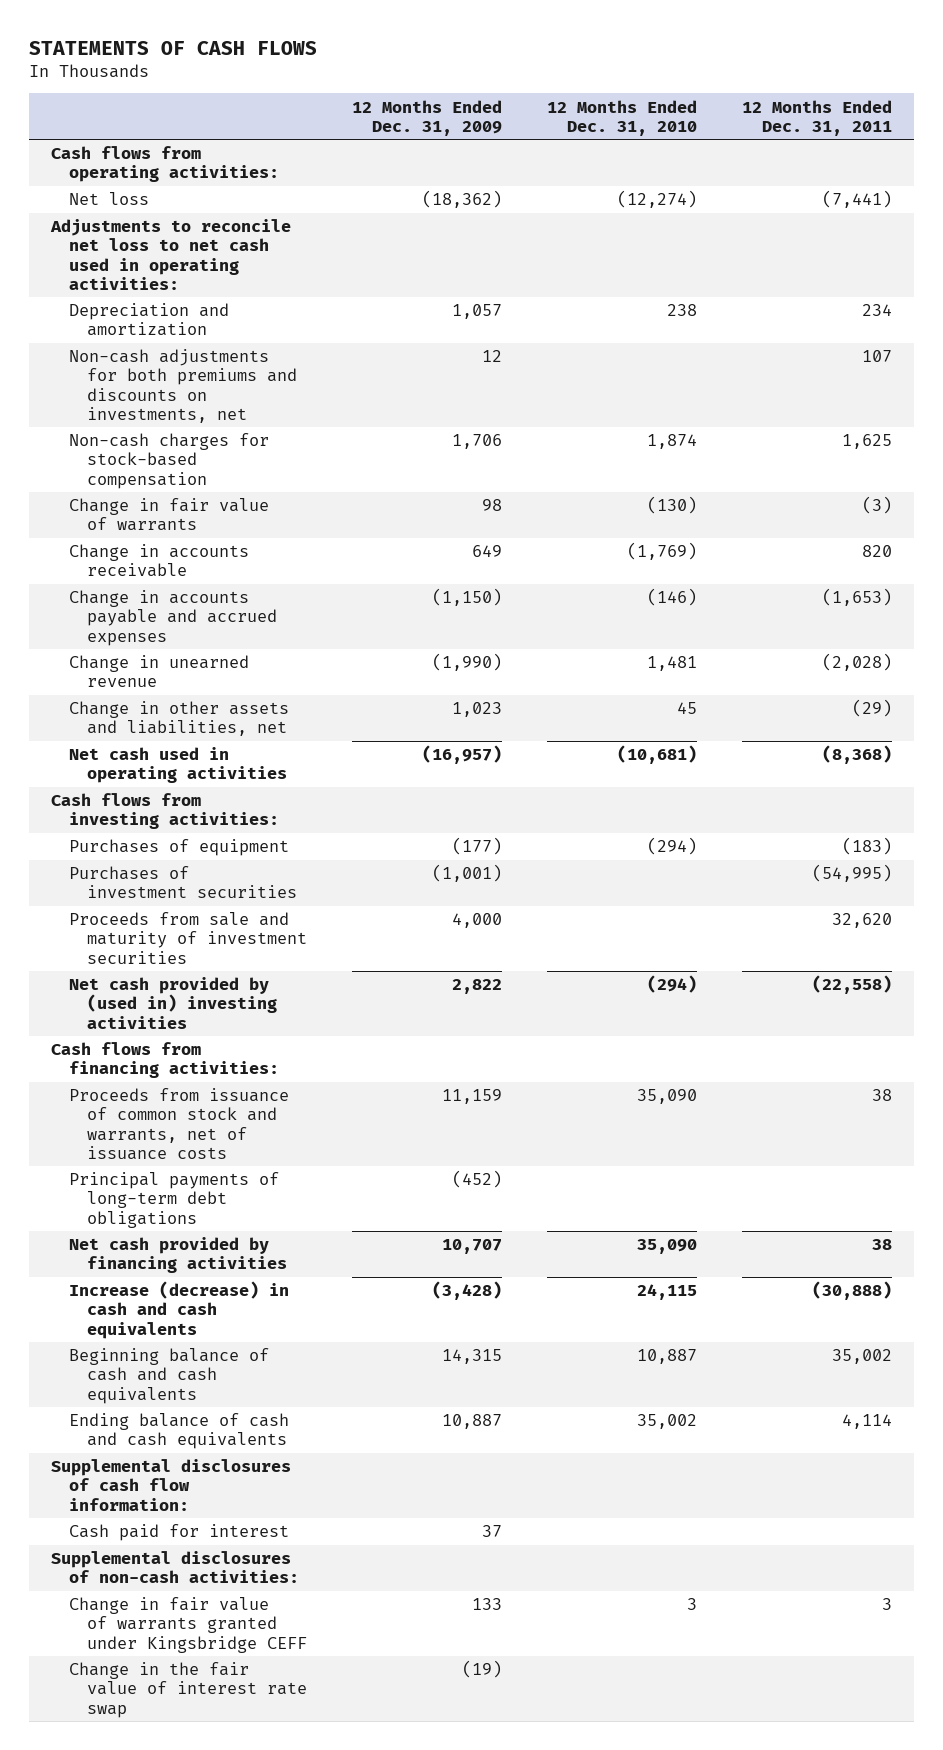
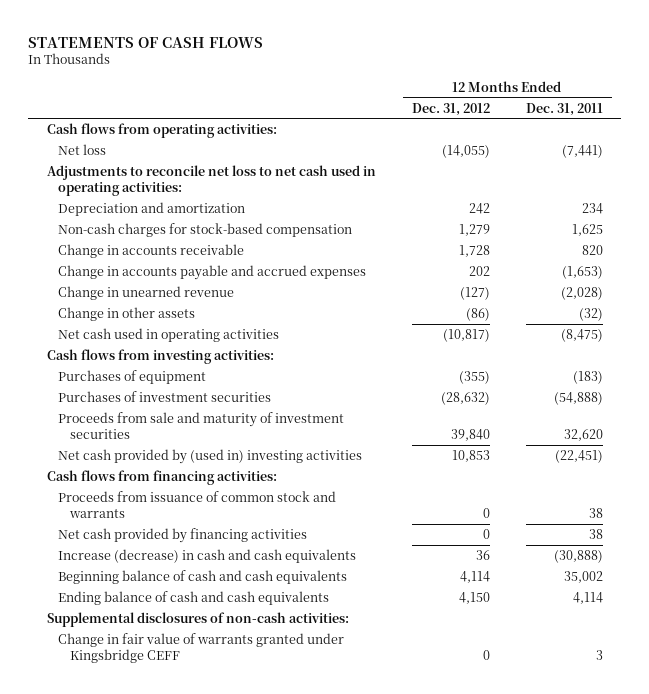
- | 12 Months Ended Dec. 31, 2009 | 12 Months Ended Dec. 31, 2010 | 12 Months Ended Dec. 31, 2011
+ | 12 Months Ended Dec. 31, 2012 | 12 Months Ended Dec. 31, 2011
- Non-cash adjustments for both premiums and discounts on investments, net | 12 | | 107
- Change in fair value of warrants | 98 | (130) | (3)
- Change in other assets and liabilities, net | 1,023 | 45 | (29)
- Net cash used in operating activities | (16,957) | (10,681) | (8,368)
+ Change in other assets | (86) | (32)
+ Net cash used in operating activities | (10,817) | (8,475)
- Purchases of investment securities | (1,001) | | (54,995)
+ Purchases of investment securities | (28,632) | (54,888)
- Net cash provided by (used in) investing activities | 2,822 | (294) | (22,558)
+ Net cash provided by (used in) investing activities | 10,853 | (22,451)
- Proceeds from issuance of common stock and warrants, net of issuance costs | 11,159 | 35,090 | 38
- Principal payments of long-term debt obligations | (452) | |
+ Proceeds from issuance of common stock and warrants | 0 | 38
- Supplemental disclosures of cash flow information:
- Cash paid for interest | 37 | |
- Change in the fair value of interest rate swap | (19) | |

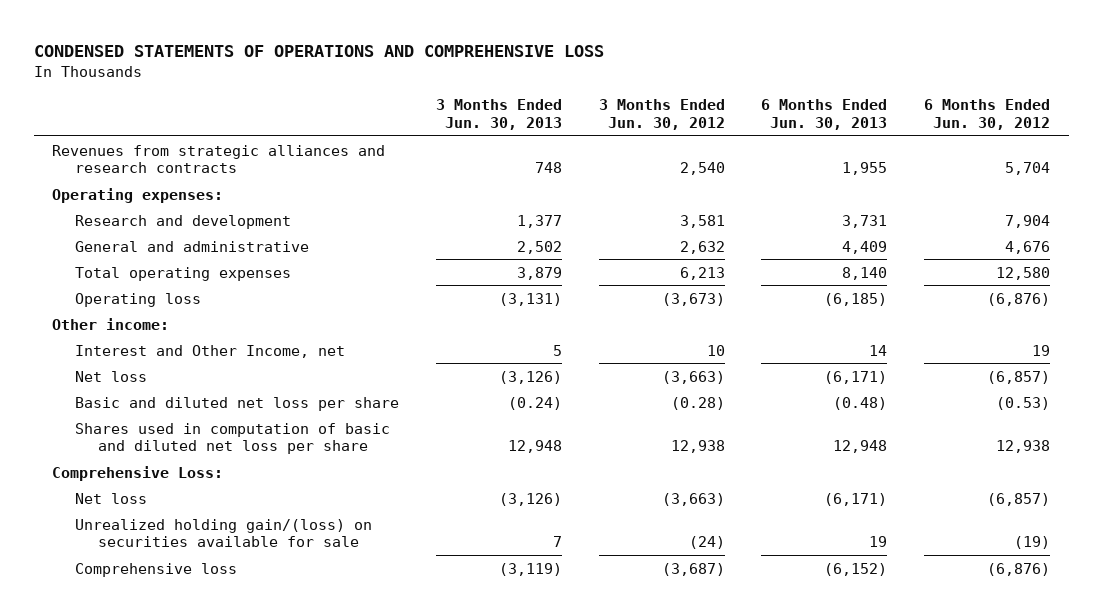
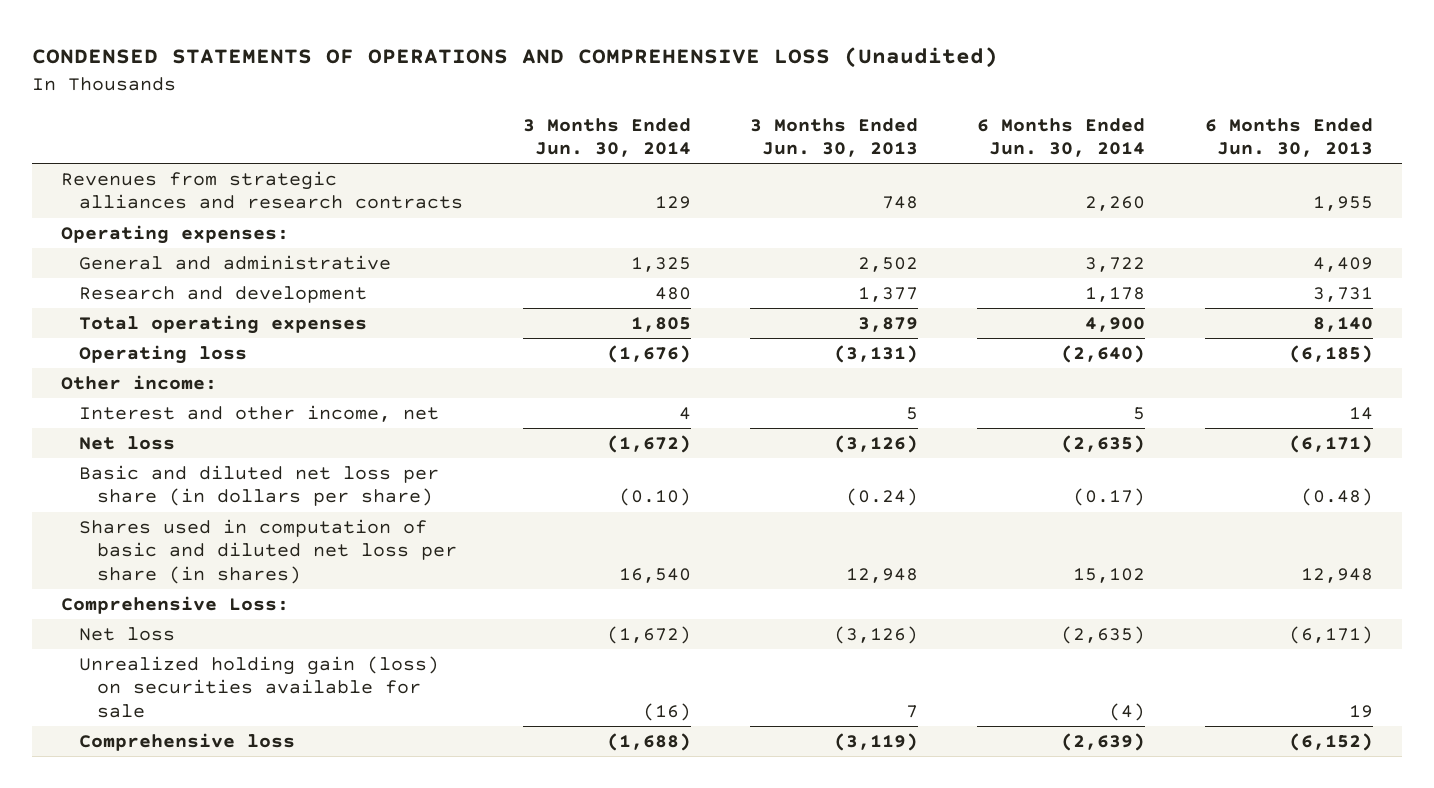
- CONDENSED STATEMENTS OF OPERATIONS AND COMPREHENSIVE LOSS
+ CONDENSED STATEMENTS OF OPERATIONS AND COMPREHENSIVE LOSS (Unaudited)
- | 3 Months Ended Jun. 30, 2013 | 3 Months Ended Jun. 30, 2012 | 6 Months Ended Jun. 30, 2013 | 6 Months Ended Jun. 30, 2012
+ | 3 Months Ended Jun. 30, 2014 | 3 Months Ended Jun. 30, 2013 | 6 Months Ended Jun. 30, 2014 | 6 Months Ended Jun. 30, 2013
moved down: Research and development | 480 | 1,377 | 1,178 | 3,731
- Interest and Other Income, net | 5 | 10 | 14 | 19
+ Interest and other income, net | 4 | 5 | 5 | 14
- Basic and diluted net loss per share | (0.24) | (0.28) | (0.48) | (0.53)
- Shares used in computation of basic and diluted net loss per share | 12,948 | 12,938 | 12,948 | 12,938
+ Basic and diluted net loss per share (in dollars per share) | (0.10) | (0.24) | (0.17) | (0.48)
+ Shares used in computation of basic and diluted net loss per share (in shares) | 16,540 | 12,948 | 15,102 | 12,948
- Unrealized holding gain/(loss) on securities available for sale | 7 | (24) | 19 | (19)
+ Unrealized holding gain (loss) on securities available for sale | (16) | 7 | (4) | 19

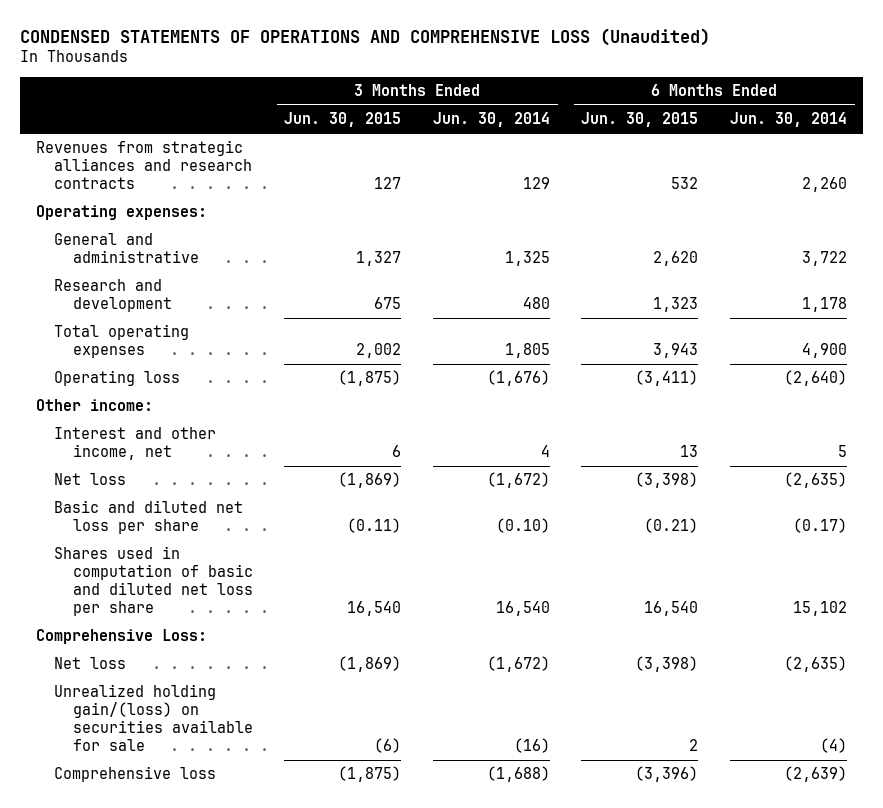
- | 3 Months Ended Jun. 30, 2014 | 3 Months Ended Jun. 30, 2013 | 6 Months Ended Jun. 30, 2014 | 6 Months Ended Jun. 30, 2013
+ | 3 Months Ended Jun. 30, 2015 | 3 Months Ended Jun. 30, 2014 | 6 Months Ended Jun. 30, 2015 | 6 Months Ended Jun. 30, 2014
- Basic and diluted net loss per share (in dollars per share) | (0.10) | (0.24) | (0.17) | (0.48)
- Shares used in computation of basic and diluted net loss per share (in shares) | 16,540 | 12,948 | 15,102 | 12,948
+ Basic and diluted net loss per share | (0.11) | (0.10) | (0.21) | (0.17)
+ Shares used in computation of basic and diluted net loss per share | 16,540 | 16,540 | 16,540 | 15,102
- Unrealized holding gain (loss) on securities available for sale | (16) | 7 | (4) | 19
+ Unrealized holding gain/(loss) on securities available for sale | (6) | (16) | 2 | (4)

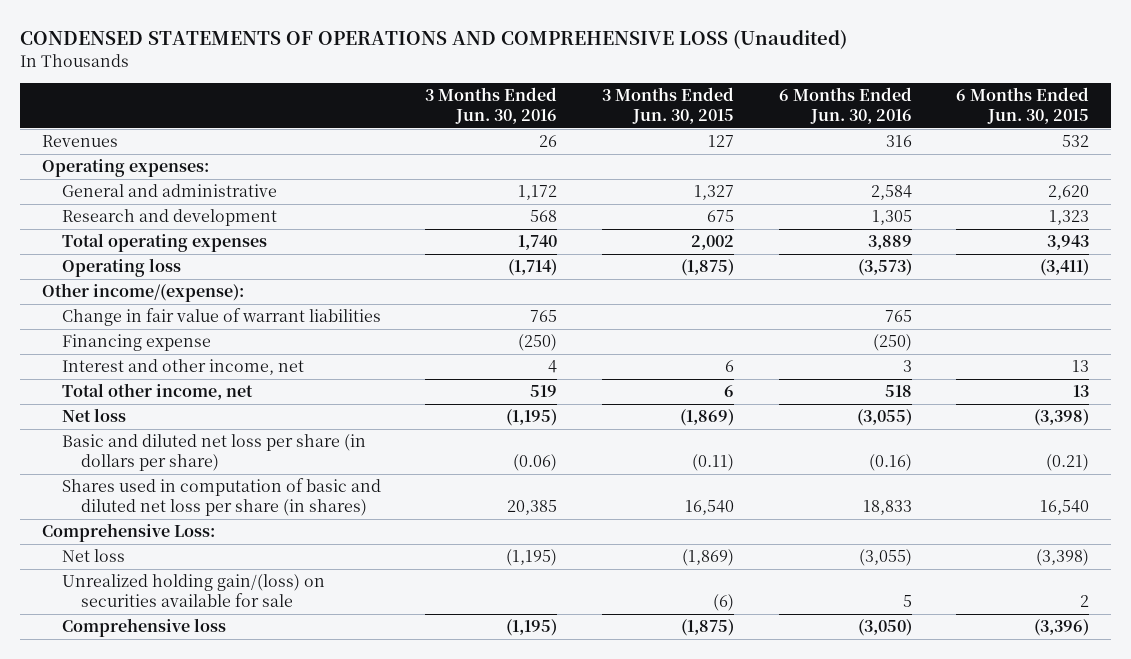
- | 3 Months Ended Jun. 30, 2015 | 3 Months Ended Jun. 30, 2014 | 6 Months Ended Jun. 30, 2015 | 6 Months Ended Jun. 30, 2014
+ | 3 Months Ended Jun. 30, 2016 | 3 Months Ended Jun. 30, 2015 | 6 Months Ended Jun. 30, 2016 | 6 Months Ended Jun. 30, 2015
- Revenues from strategic alliances and research contracts | 127 | 129 | 532 | 2,260
+ Revenues | 26 | 127 | 316 | 532
- Other income:
+ Other income/(expense):
+ Change in fair value of warrant liabilities | 765 | | 765 |
+ Financing expense | (250) | | (250) |
+ Total other income, net | 519 | 6 | 518 | 13
- Basic and diluted net loss per share | (0.11) | (0.10) | (0.21) | (0.17)
- Shares used in computation of basic and diluted net loss per share | 16,540 | 16,540 | 16,540 | 15,102
+ Basic and diluted net loss per share (in dollars per share) | (0.06) | (0.11) | (0.16) | (0.21)
+ Shares used in computation of basic and diluted net loss per share (in shares) | 20,385 | 16,540 | 18,833 | 16,540

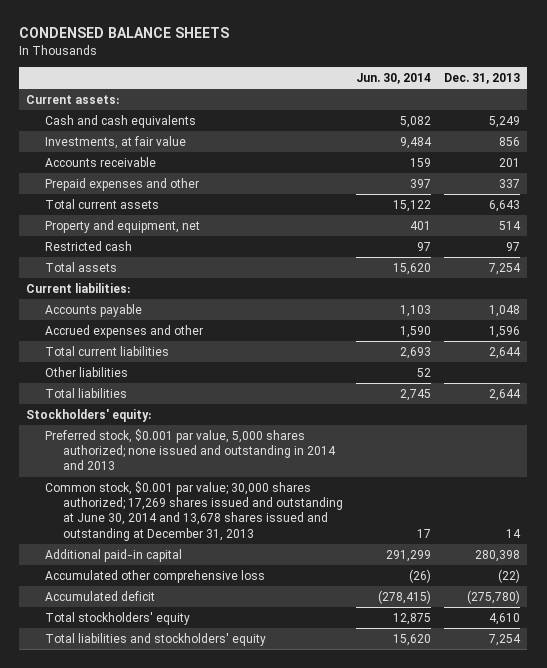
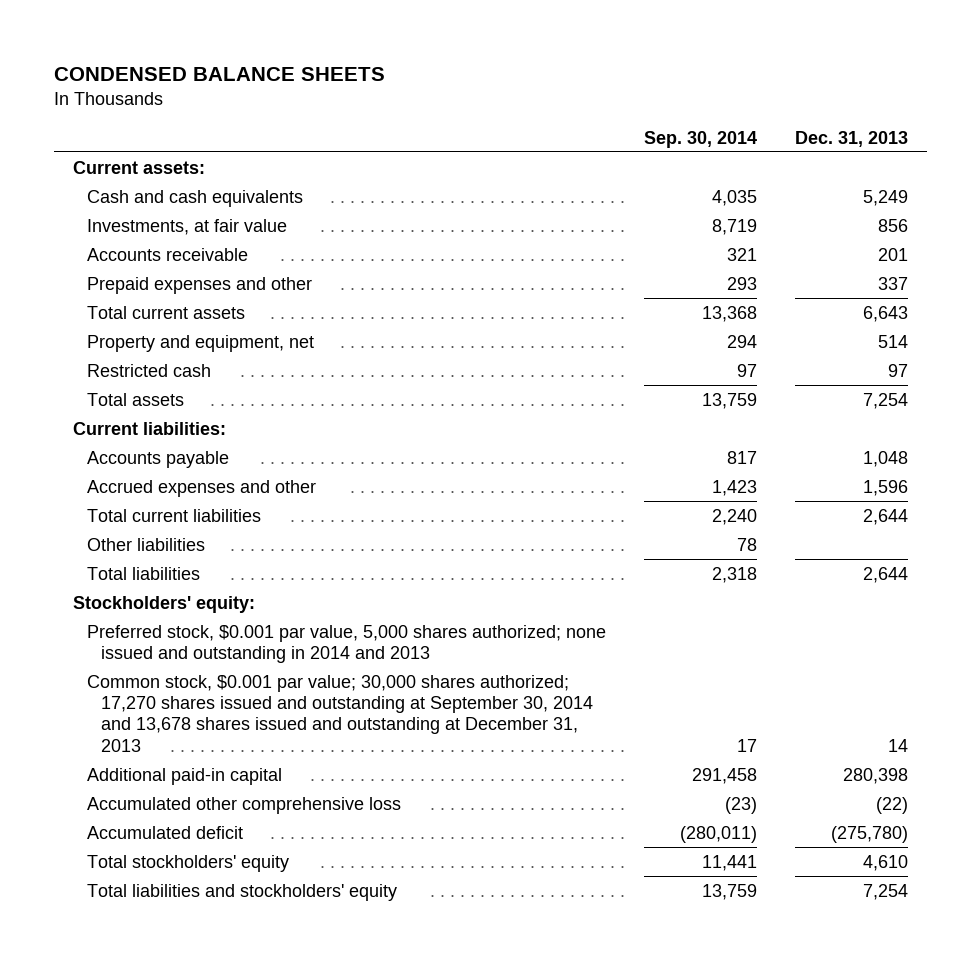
- | Jun. 30, 2014 | Dec. 31, 2013
+ | Sep. 30, 2014 | Dec. 31, 2013
- Common stock, $0.001 par value; 30,000 shares authorized; 17,269 shares issued and outstanding at June 30, 2014 and 13,678 shares issued and outstanding at December 31, 2013 | 17 | 14
+ Common stock, $0.001 par value; 30,000 shares authorized; 17,270 shares issued and outstanding at September 30, 2014 and 13,678 shares issued and outstanding at December 31, 2013 | 17 | 14

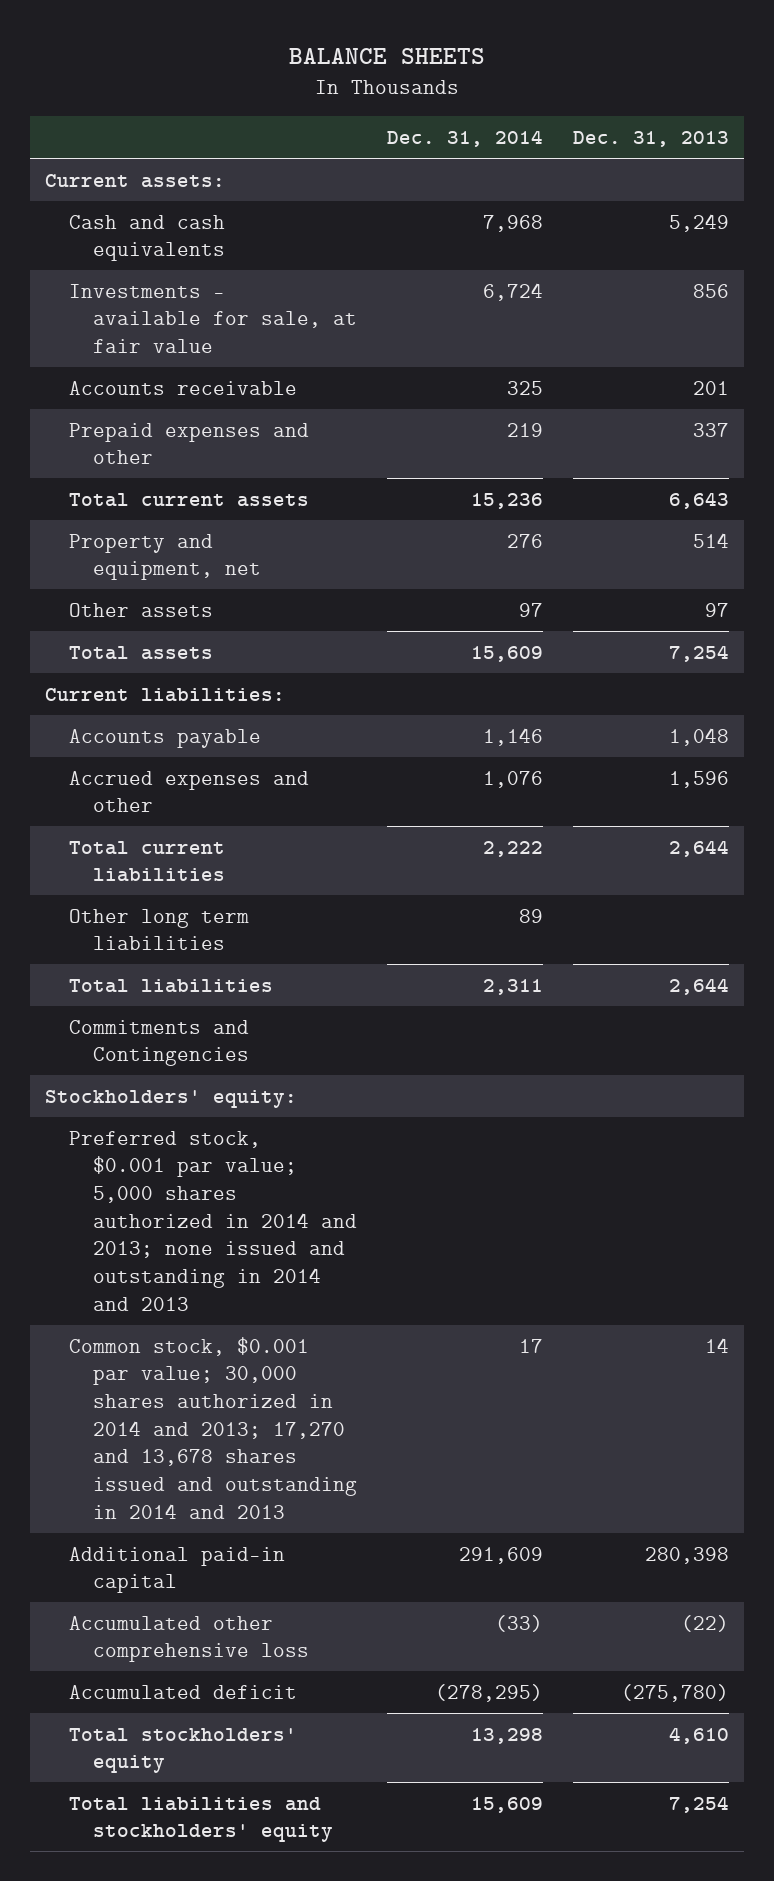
- CONDENSED BALANCE SHEETS
+ BALANCE SHEETS
- | Sep. 30, 2014 | Dec. 31, 2013
+ | Dec. 31, 2014 | Dec. 31, 2013
- Investments, at fair value | 8,719 | 856
+ Investments - available for sale, at fair value | 6,724 | 856
- Restricted cash | 97 | 97
+ Other assets | 97 | 97
- Other liabilities | 78 |
+ Other long term liabilities | 89 |
+ Commitments and Contingencies
- Preferred stock, $0.001 par value, 5,000 shares authorized; none issued and outstanding in 2014 and 2013
- Common stock, $0.001 par value; 30,000 shares authorized; 17,270 shares issued and outstanding at September 30, 2014 and 13,678 shares issued and outstanding at December 31, 2013 | 17 | 14
+ Preferred stock, $0.001 par value; 5,000 shares authorized in 2014 and 2013; none issued and outstanding in 2014 and 2013
+ Common stock, $0.001 par value; 30,000 shares authorized in 2014 and 2013; 17,270 and 13,678 shares issued and outstanding in 2014 and 2013 | 17 | 14

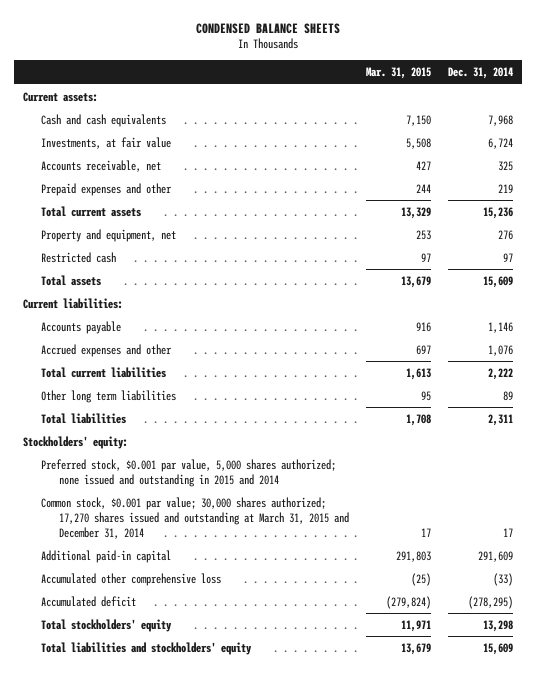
- BALANCE SHEETS
+ CONDENSED BALANCE SHEETS
- | Dec. 31, 2014 | Dec. 31, 2013
+ | Mar. 31, 2015 | Dec. 31, 2014
- Investments - available for sale, at fair value | 6,724 | 856
- Accounts receivable | 325 | 201
+ Investments, at fair value | 5,508 | 6,724
+ Accounts receivable, net | 427 | 325
- Other assets | 97 | 97
+ Restricted cash | 97 | 97
- Commitments and Contingencies
- Preferred stock, $0.001 par value; 5,000 shares authorized in 2014 and 2013; none issued and outstanding in 2014 and 2013
- Common stock, $0.001 par value; 30,000 shares authorized in 2014 and 2013; 17,270 and 13,678 shares issued and outstanding in 2014 and 2013 | 17 | 14
+ Preferred stock, $0.001 par value, 5,000 shares authorized; none issued and outstanding in 2015 and 2014
+ Common stock, $0.001 par value; 30,000 shares authorized; 17,270 shares issued and outstanding at March 31, 2015 and December 31, 2014 | 17 | 17

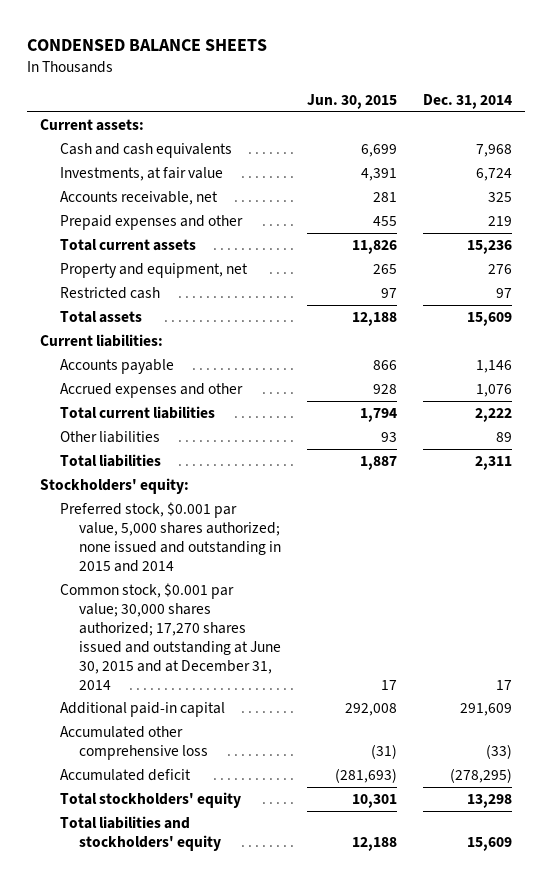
- | Mar. 31, 2015 | Dec. 31, 2014
+ | Jun. 30, 2015 | Dec. 31, 2014
- Other long term liabilities | 95 | 89
+ Other liabilities | 93 | 89
- Common stock, $0.001 par value; 30,000 shares authorized; 17,270 shares issued and outstanding at March 31, 2015 and December 31, 2014 | 17 | 17
+ Common stock, $0.001 par value; 30,000 shares authorized; 17,270 shares issued and outstanding at June 30, 2015 and at December 31, 2014 | 17 | 17

